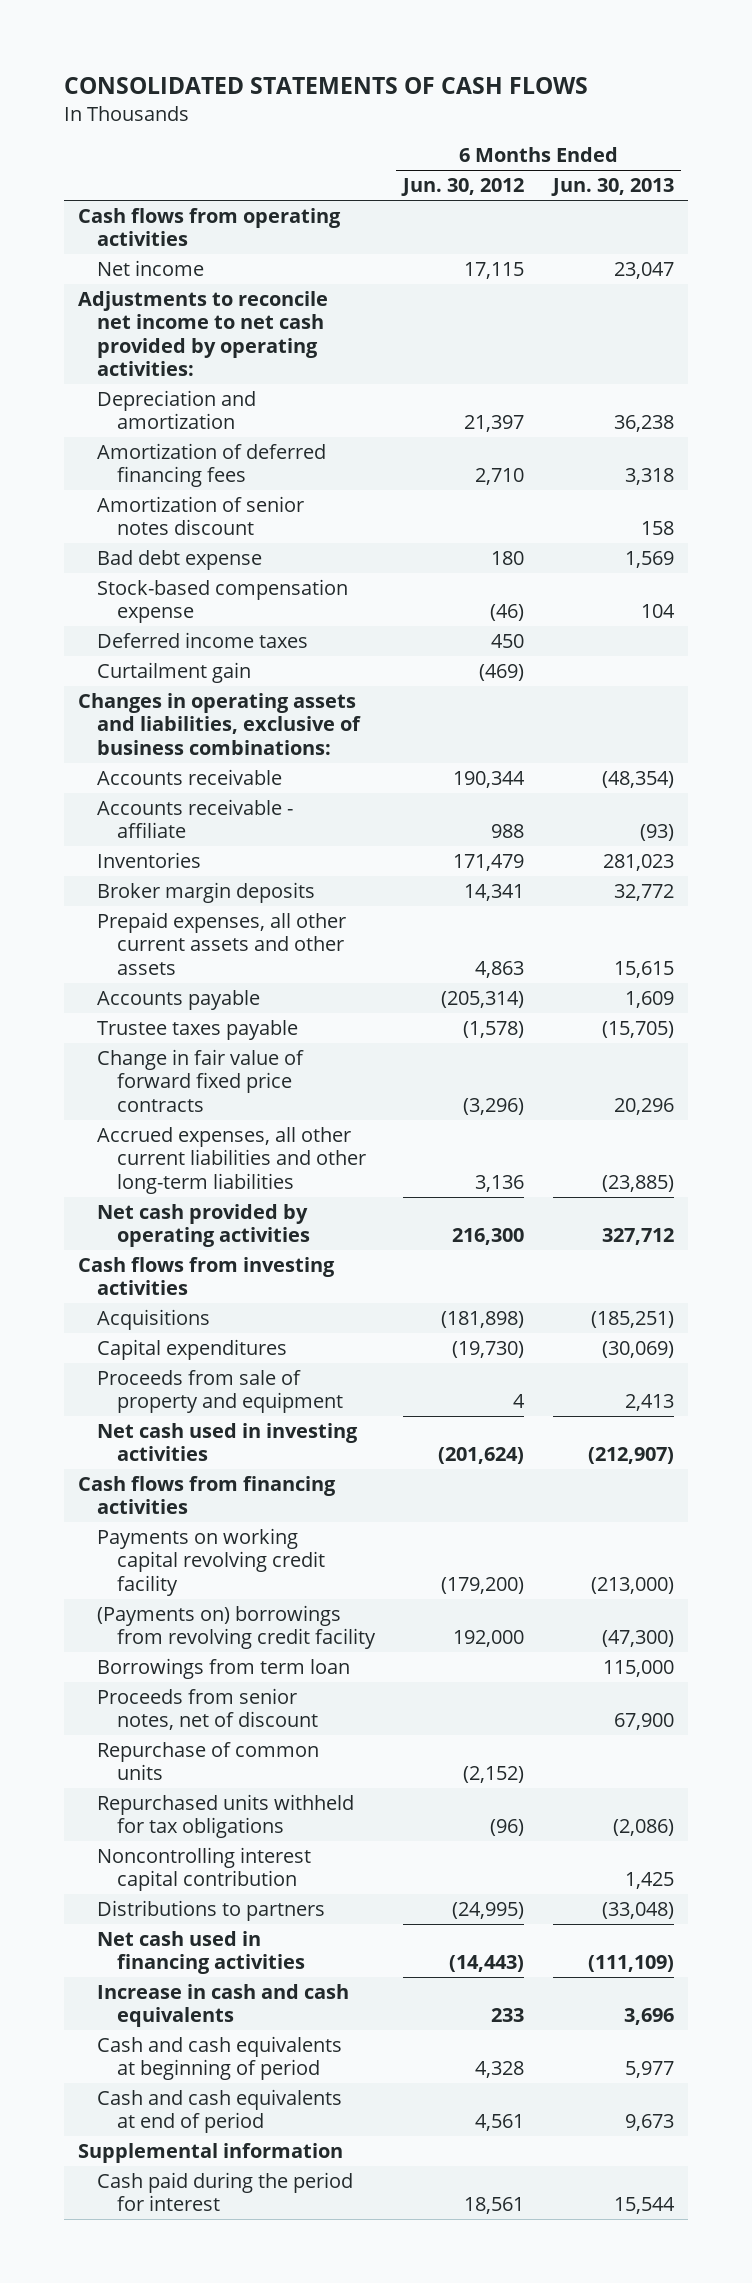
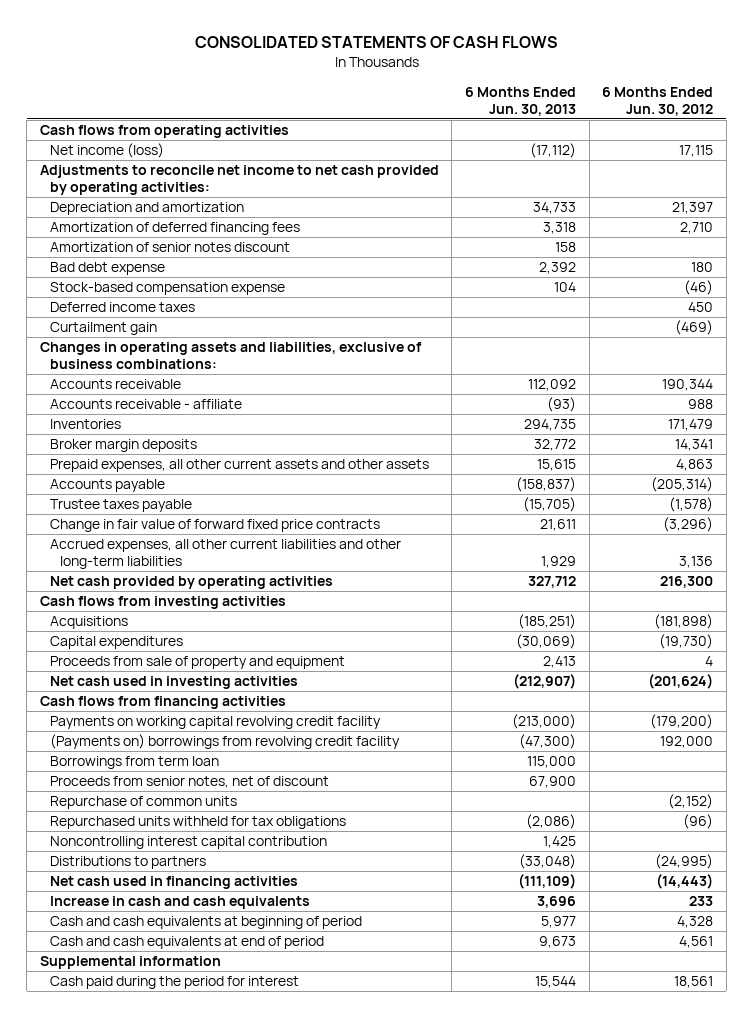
- | 6 Months Ended Jun. 30, 2012 | 6 Months Ended Jun. 30, 2013
+ | 6 Months Ended Jun. 30, 2013 | 6 Months Ended Jun. 30, 2012
- Net income | 17,115 | 23,047
+ Net income (loss) | (17,112) | 17,115
- Depreciation and amortization | 21,397 | 36,238
+ Depreciation and amortization | 34,733 | 21,397
- Bad debt expense | 180 | 1,569
+ Bad debt expense | 2,392 | 180
- Accounts receivable | 190,344 | (48,354)
+ Accounts receivable | 112,092 | 190,344
- Inventories | 171,479 | 281,023
+ Inventories | 294,735 | 171,479
- Accounts payable | (205,314) | 1,609
+ Accounts payable | (158,837) | (205,314)
- Change in fair value of forward fixed price contracts | (3,296) | 20,296
- Accrued expenses, all other current liabilities and other long-term liabilities | 3,136 | (23,885)
+ Change in fair value of forward fixed price contracts | 21,611 | (3,296)
+ Accrued expenses, all other current liabilities and other long-term liabilities | 1,929 | 3,136

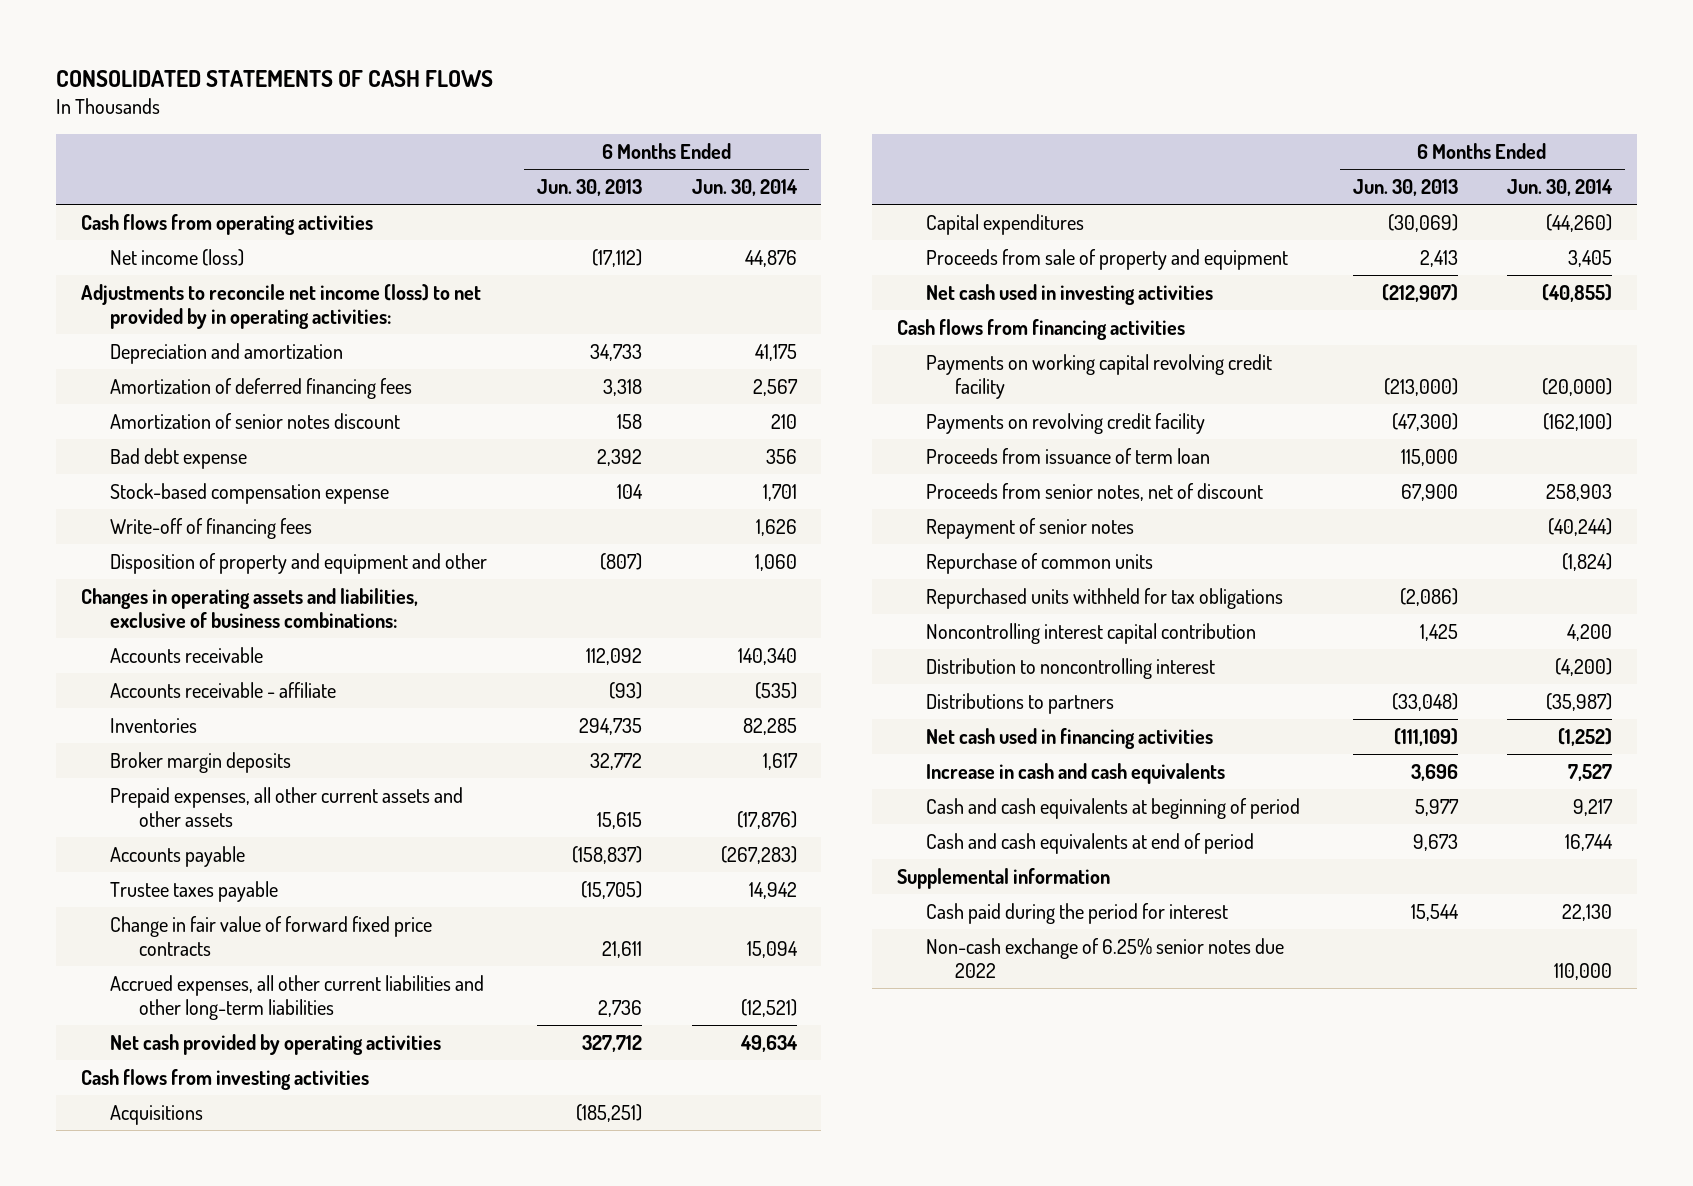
- | 6 Months Ended Jun. 30, 2013 | 6 Months Ended Jun. 30, 2012
+ | 6 Months Ended Jun. 30, 2013 | 6 Months Ended Jun. 30, 2014
- Adjustments to reconcile net income to net cash provided by operating activities:
+ Adjustments to reconcile net income (loss) to net provided by in operating activities:
- Deferred income taxes | | 450
- Curtailment gain | | (469)
+ Write-off of financing fees | | 1,626
+ Disposition of property and equipment and other | (807) | 1,060
- Accrued expenses, all other current liabilities and other long-term liabilities | 1,929 | 3,136
+ Accrued expenses, all other current liabilities and other long-term liabilities | 2,736 | (12,521)
- (Payments on) borrowings from revolving credit facility | (47,300) | 192,000
- Borrowings from term loan | 115,000 |
+ Payments on revolving credit facility | (47,300) | (162,100)
+ Proceeds from issuance of term loan | 115,000 |
+ Repayment of senior notes | | (40,244)
+ Distribution to noncontrolling interest | | (4,200)
+ Non-cash exchange of 6.25% senior notes due 2022 | | 110,000

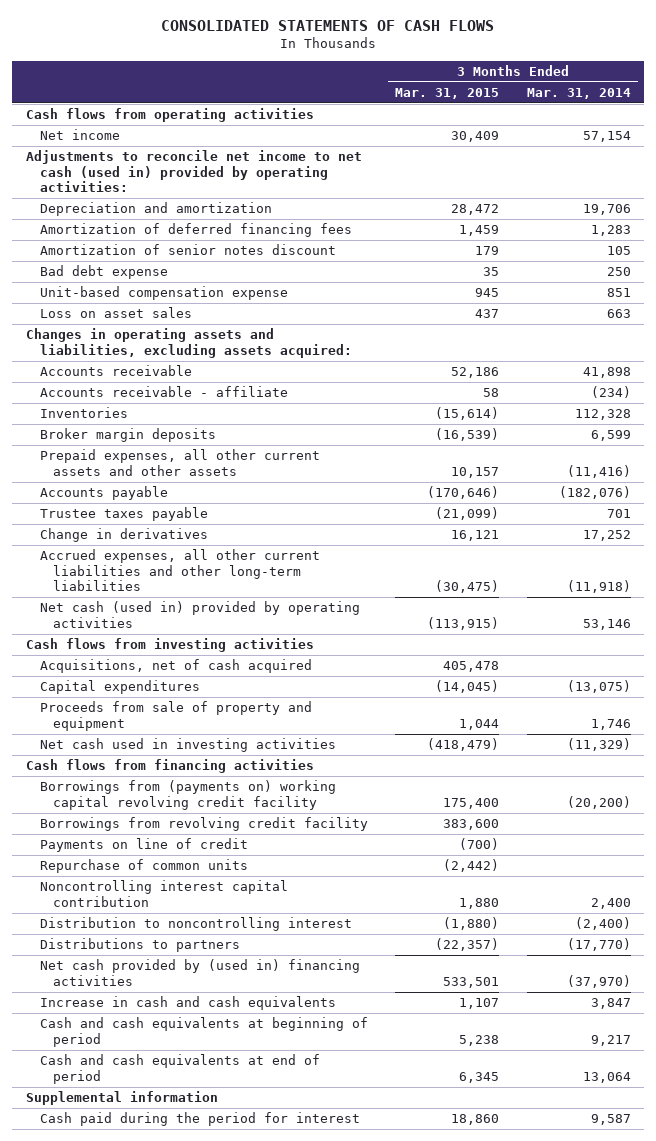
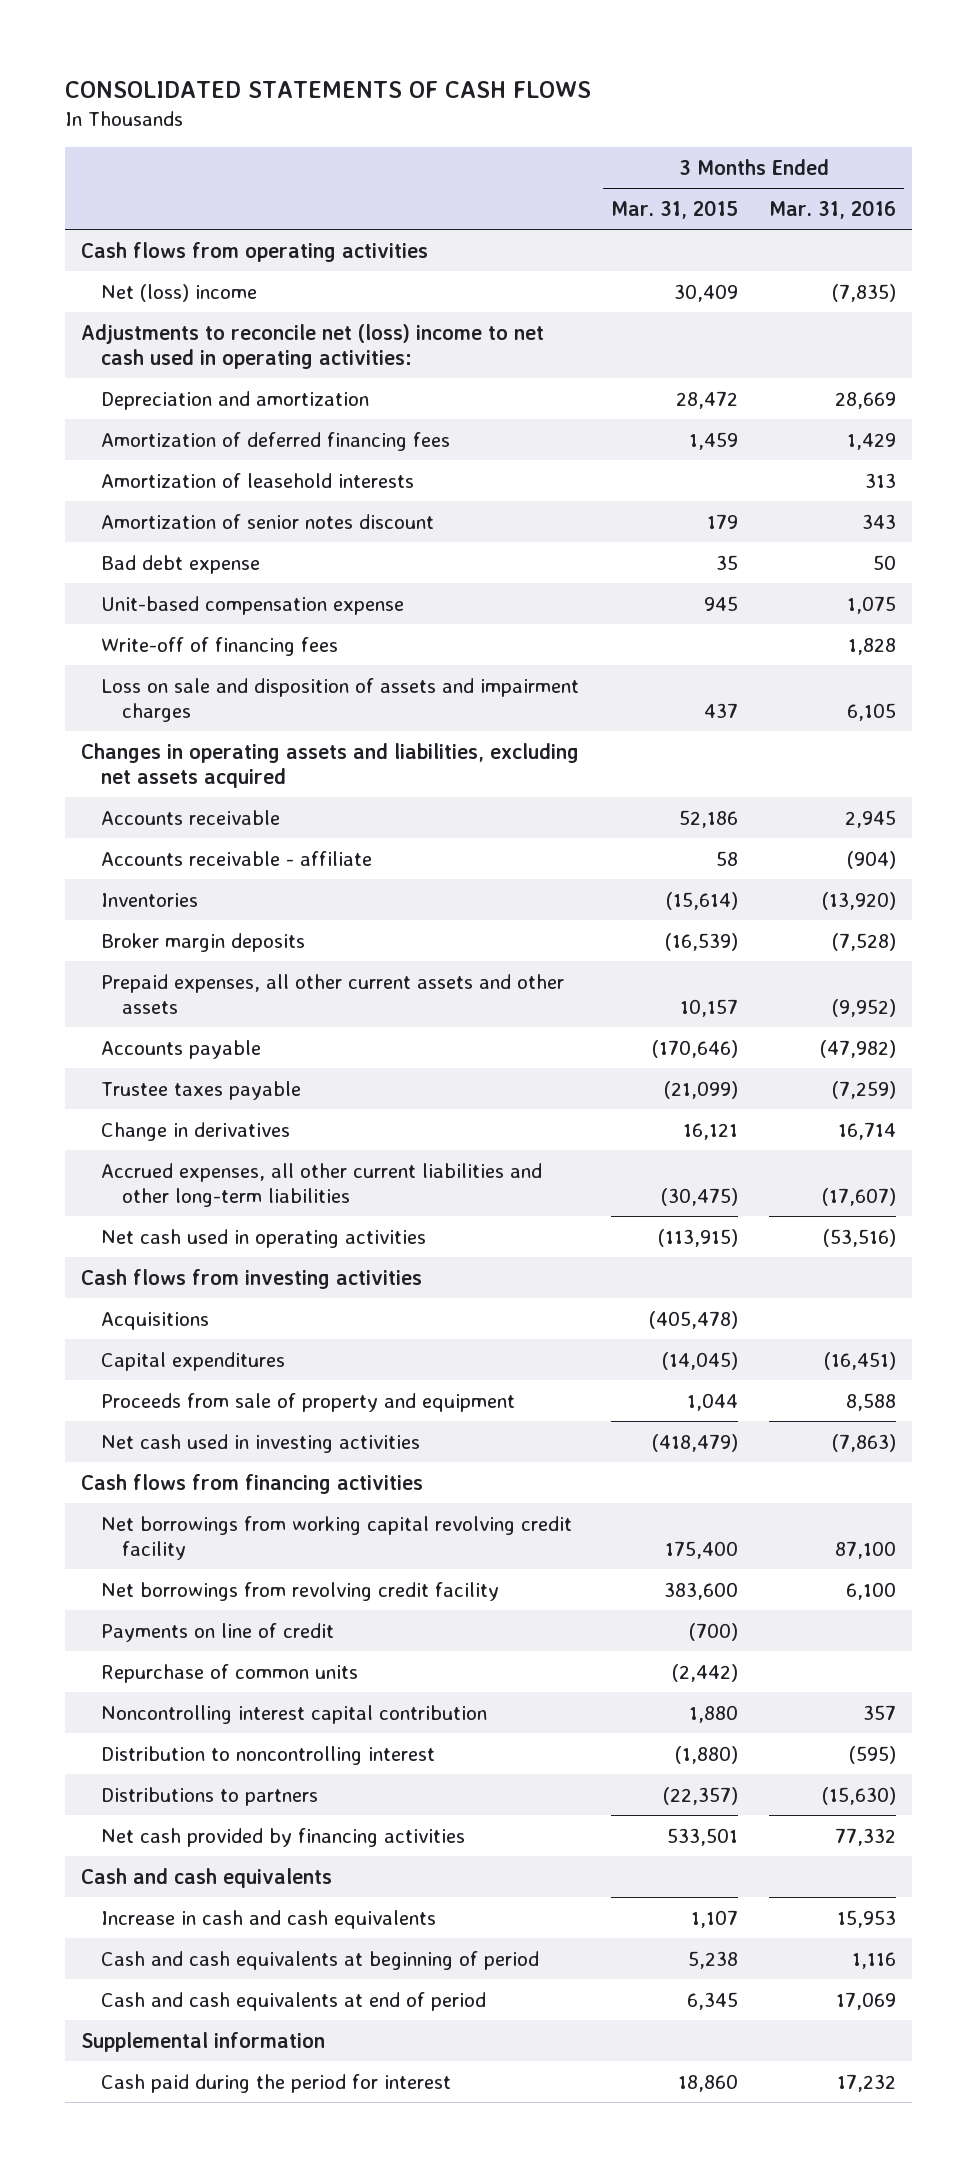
- | 3 Months Ended Mar. 31, 2015 | 3 Months Ended Mar. 31, 2014
+ | 3 Months Ended Mar. 31, 2015 | 3 Months Ended Mar. 31, 2016
- Net income | 30,409 | 57,154
- Adjustments to reconcile net income to net cash (used in) provided by operating activities:
+ Net (loss) income | 30,409 | (7,835)
+ Adjustments to reconcile net (loss) income to net cash used in operating activities:
+ Amortization of leasehold interests | | 313
- Loss on asset sales | 437 | 663
- Changes in operating assets and liabilities, excluding assets acquired:
+ Write-off of financing fees | | 1,828
+ Loss on sale and disposition of assets and impairment charges | 437 | 6,105
+ Changes in operating assets and liabilities, excluding net assets acquired
- Net cash (used in) provided by operating activities | (113,915) | 53,146
+ Net cash used in operating activities | (113,915) | (53,516)
- Acquisitions, net of cash acquired | 405,478 |
+ Acquisitions | (405,478) |
- Borrowings from (payments on) working capital revolving credit facility | 175,400 | (20,200)
- Borrowings from revolving credit facility | 383,600 |
+ Net borrowings from working capital revolving credit facility | 175,400 | 87,100
+ Net borrowings from revolving credit facility | 383,600 | 6,100
- Net cash provided by (used in) financing activities | 533,501 | (37,970)
+ Net cash provided by financing activities | 533,501 | 77,332
+ Cash and cash equivalents

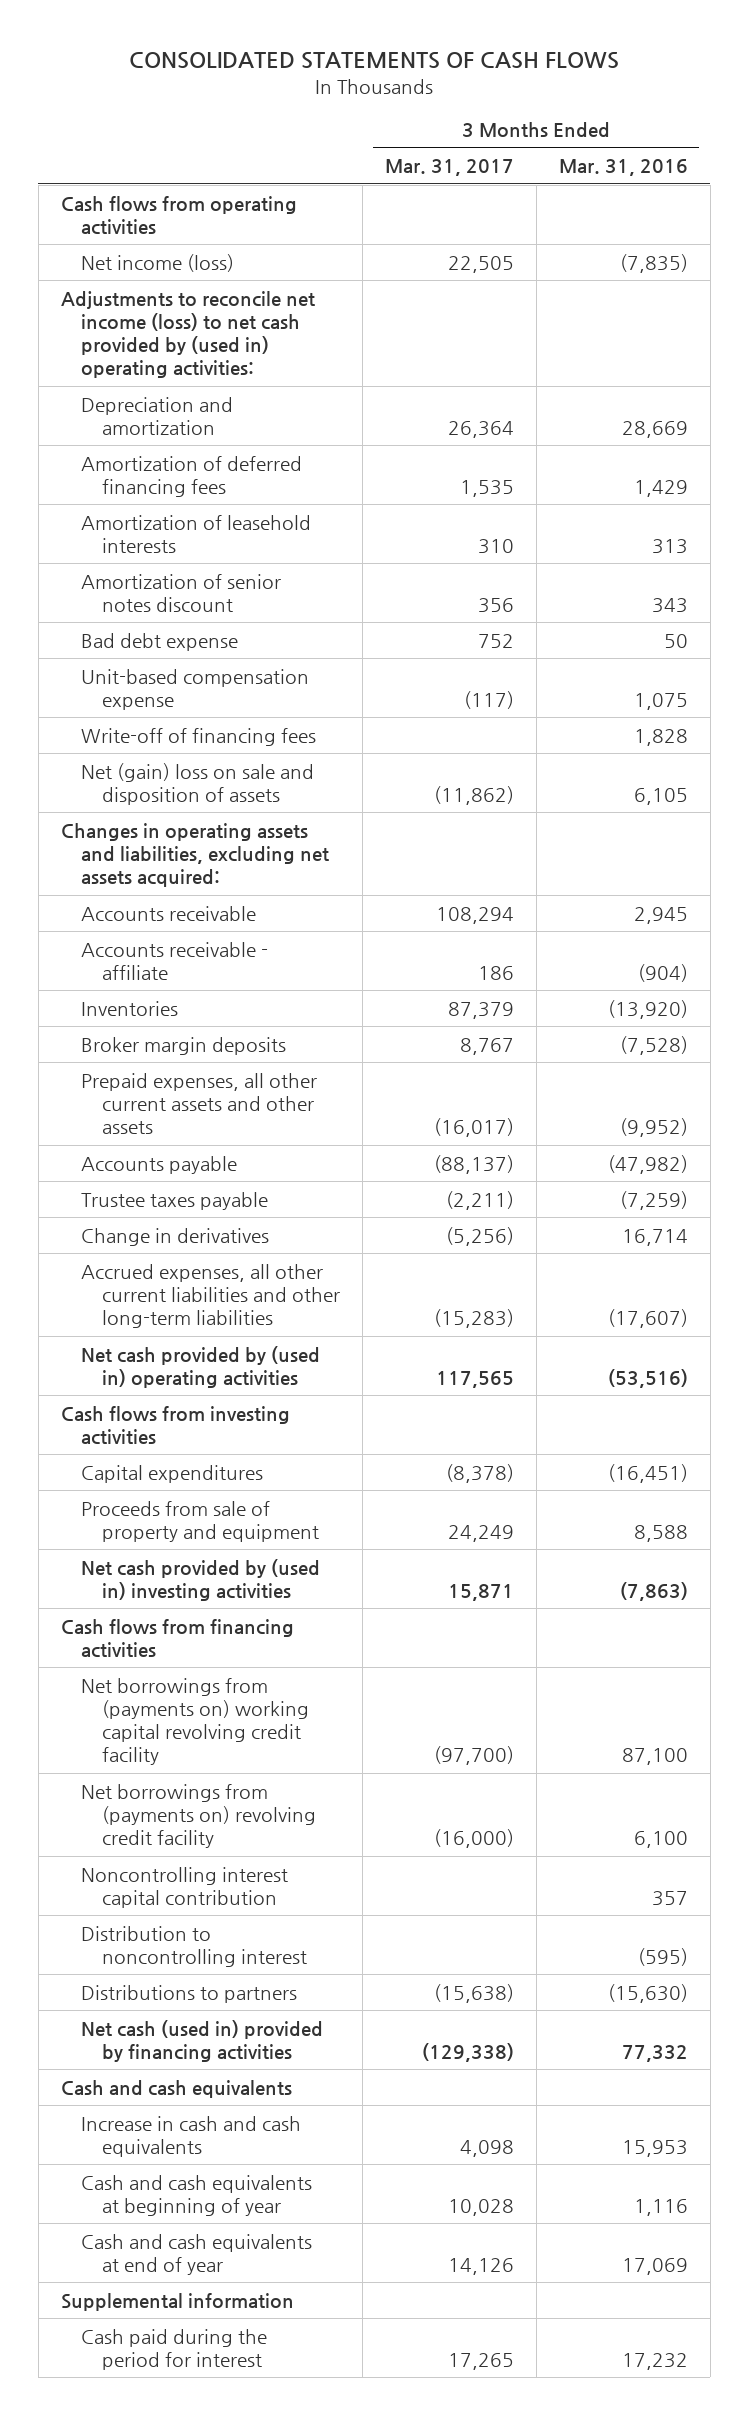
- | 3 Months Ended Mar. 31, 2015 | 3 Months Ended Mar. 31, 2016
+ | 3 Months Ended Mar. 31, 2017 | 3 Months Ended Mar. 31, 2016
- Net (loss) income | 30,409 | (7,835)
- Adjustments to reconcile net (loss) income to net cash used in operating activities:
+ Net income (loss) | 22,505 | (7,835)
+ Adjustments to reconcile net income (loss) to net cash provided by (used in) operating activities:
- Loss on sale and disposition of assets and impairment charges | 437 | 6,105
- Changes in operating assets and liabilities, excluding net assets acquired
+ Net (gain) loss on sale and disposition of assets | (11,862) | 6,105
+ Changes in operating assets and liabilities, excluding net assets acquired:
- Net cash used in operating activities | (113,915) | (53,516)
+ Net cash provided by (used in) operating activities | 117,565 | (53,516)
- Acquisitions | (405,478) |
- Net cash used in investing activities | (418,479) | (7,863)
+ Net cash provided by (used in) investing activities | 15,871 | (7,863)
- Net borrowings from working capital revolving credit facility | 175,400 | 87,100
- Net borrowings from revolving credit facility | 383,600 | 6,100
- Payments on line of credit | (700) |
- Repurchase of common units | (2,442) |
+ Net borrowings from (payments on) working capital revolving credit facility | (97,700) | 87,100
+ Net borrowings from (payments on) revolving credit facility | (16,000) | 6,100
- Net cash provided by financing activities | 533,501 | 77,332
+ Net cash (used in) provided by financing activities | (129,338) | 77,332
- Cash and cash equivalents at beginning of period | 5,238 | 1,116
- Cash and cash equivalents at end of period | 6,345 | 17,069
+ Cash and cash equivalents at beginning of year | 10,028 | 1,116
+ Cash and cash equivalents at end of year | 14,126 | 17,069

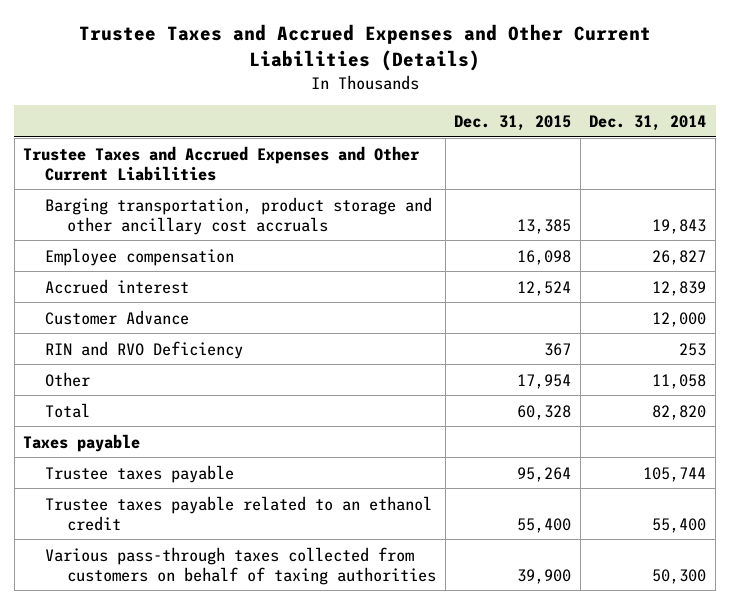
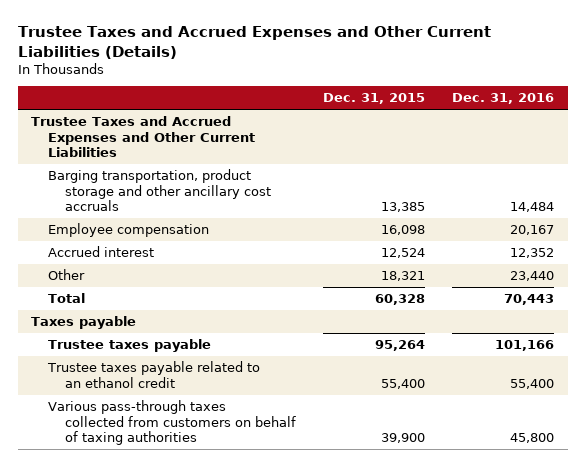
- | Dec. 31, 2015 | Dec. 31, 2014
+ | Dec. 31, 2015 | Dec. 31, 2016
- Customer Advance | | 12,000
- RIN and RVO Deficiency | 367 | 253
- Other | 17,954 | 11,058
+ Other | 18,321 | 23,440

